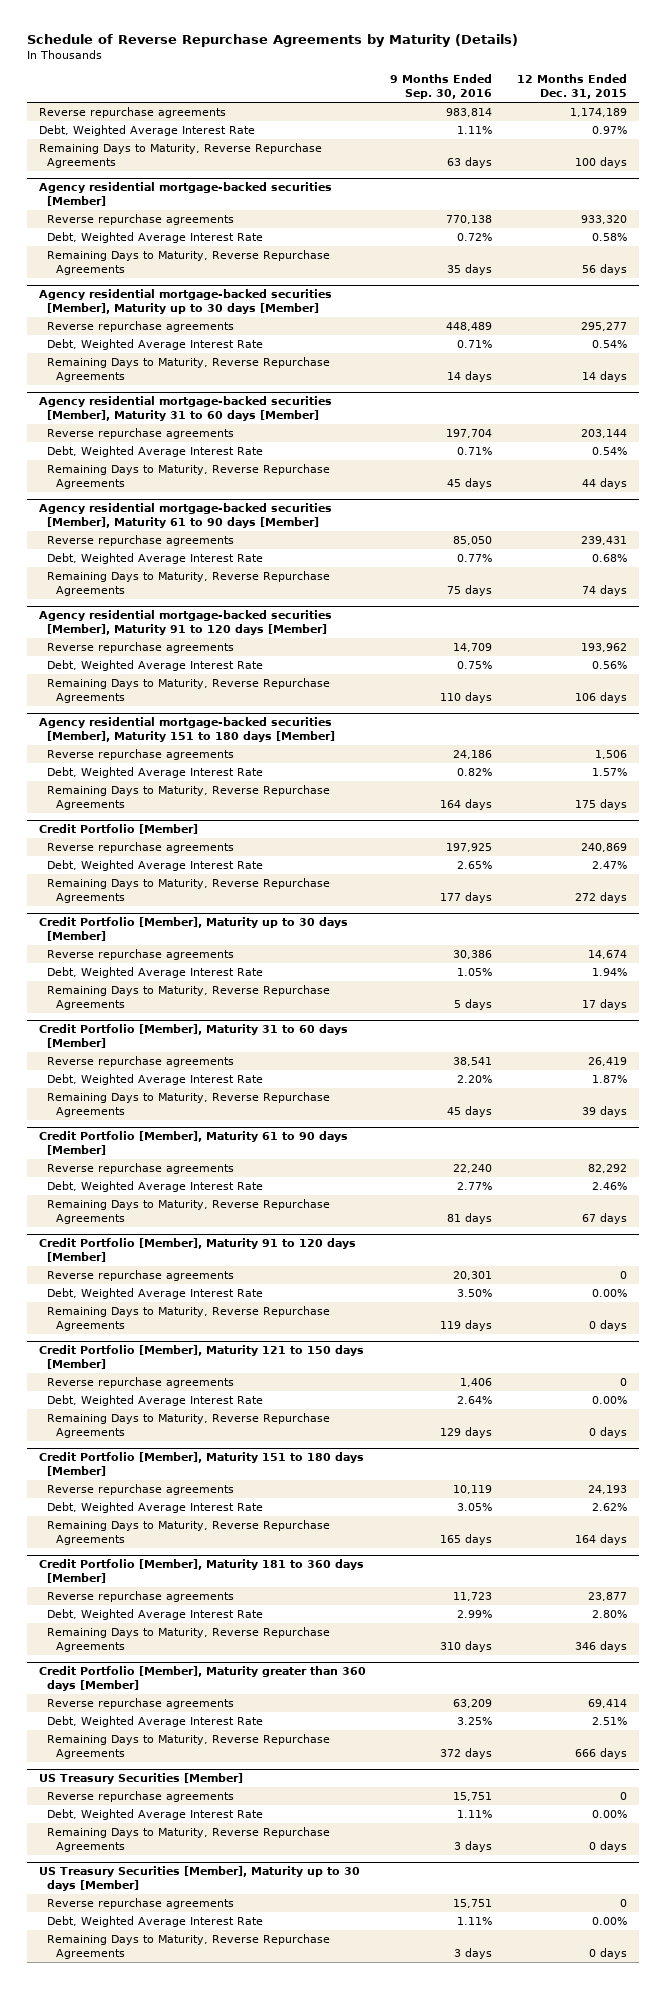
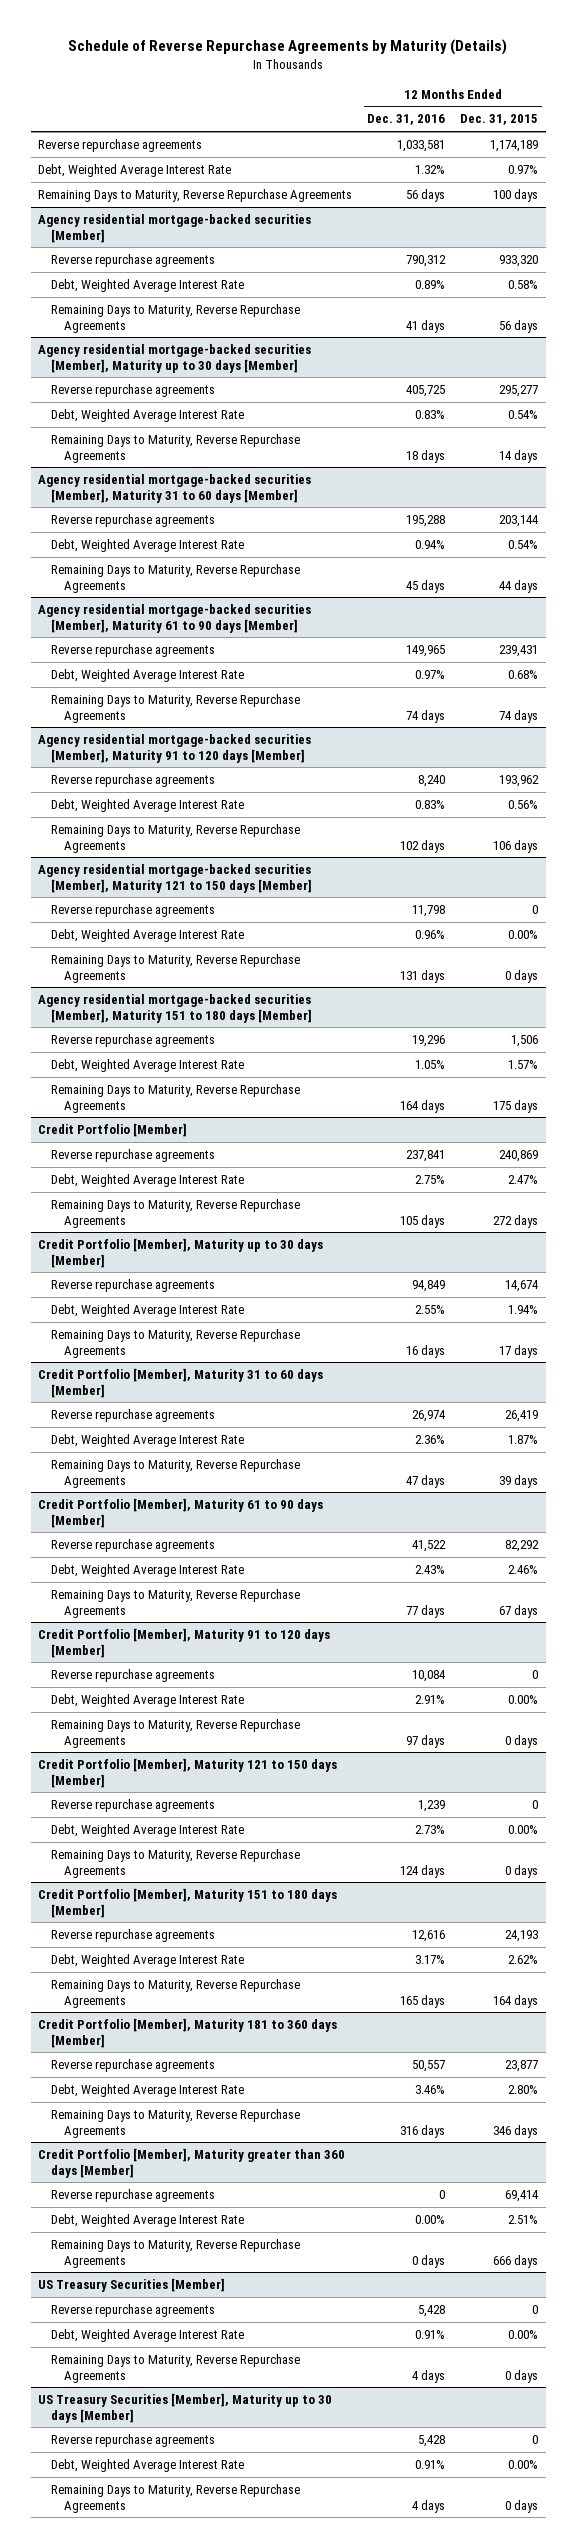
- | 9 Months Ended Sep. 30, 2016 | 12 Months Ended Dec. 31, 2015
+ | 12 Months Ended Dec. 31, 2016 | 12 Months Ended Dec. 31, 2015
+ Agency residential mortgage-backed securities [Member], Maturity 121 to 150 days [Member]
+ Reverse repurchase agreements | 11,798 | 0
+ Debt, Weighted Average Interest Rate | 0.96% | 0.00%
+ Remaining Days to Maturity, Reverse Repurchase Agreements | 131 days | 0 days

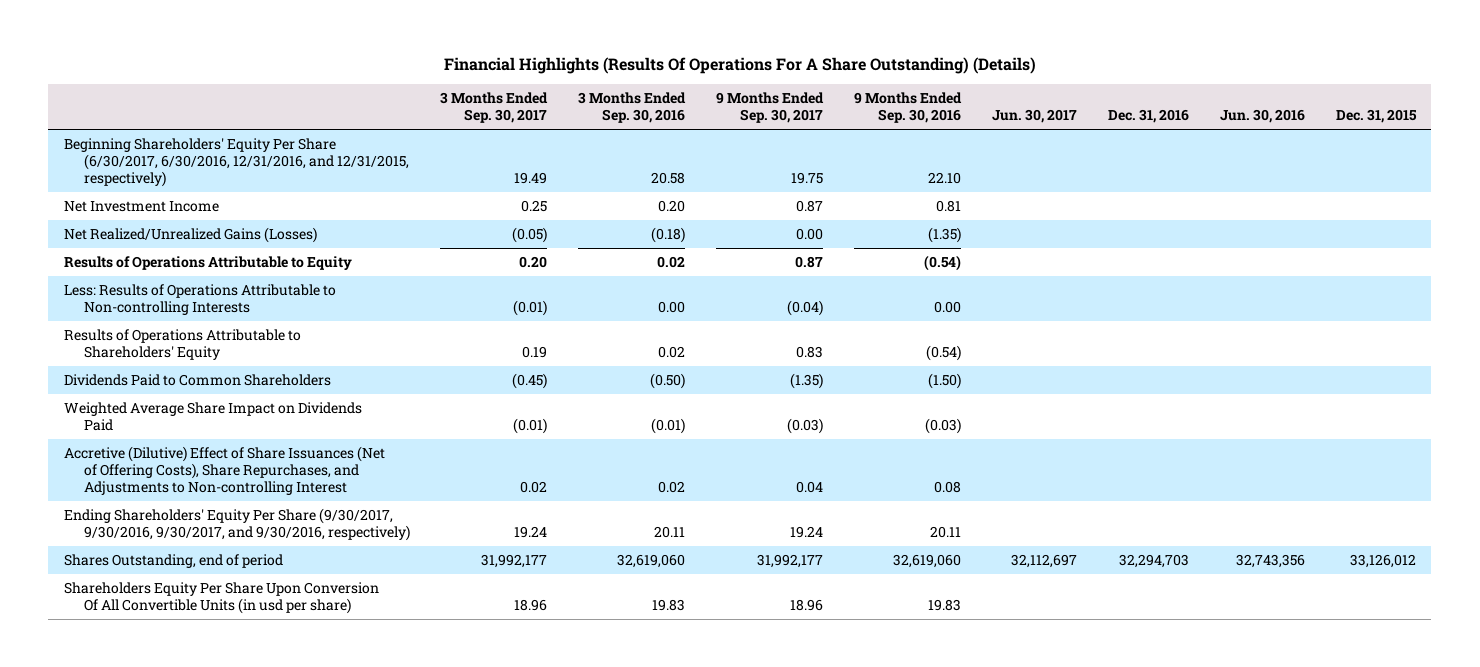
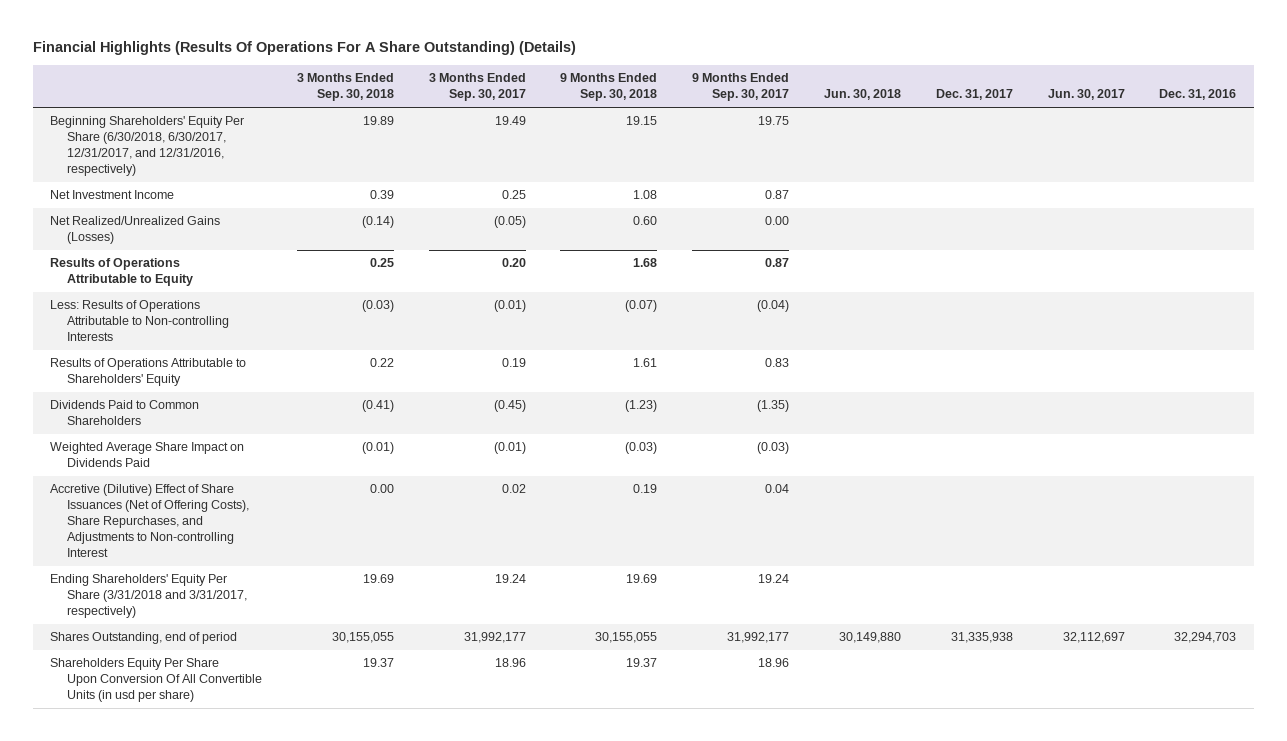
- | 3 Months Ended Sep. 30, 2017 | 3 Months Ended Sep. 30, 2016 | 9 Months Ended Sep. 30, 2017 | 9 Months Ended Sep. 30, 2016 | Jun. 30, 2017 | Dec. 31, 2016 | Jun. 30, 2016 | Dec. 31, 2015
+ | 3 Months Ended Sep. 30, 2018 | 3 Months Ended Sep. 30, 2017 | 9 Months Ended Sep. 30, 2018 | 9 Months Ended Sep. 30, 2017 | Jun. 30, 2018 | Dec. 31, 2017 | Jun. 30, 2017 | Dec. 31, 2016
- Beginning Shareholders' Equity Per Share (6/30/2017, 6/30/2016, 12/31/2016, and 12/31/2015, respectively) | 19.49 | 20.58 | 19.75 | 22.10 | | | |
+ Beginning Shareholders' Equity Per Share (6/30/2018, 6/30/2017, 12/31/2017, and 12/31/2016, respectively) | 19.89 | 19.49 | 19.15 | 19.75 | | | |
- Ending Shareholders' Equity Per Share (9/30/2017, 9/30/2016, 9/30/2017, and 9/30/2016, respectively) | 19.24 | 20.11 | 19.24 | 20.11 | | | |
+ Ending Shareholders' Equity Per Share (3/31/2018 and 3/31/2017, respectively) | 19.69 | 19.24 | 19.69 | 19.24 | | | |

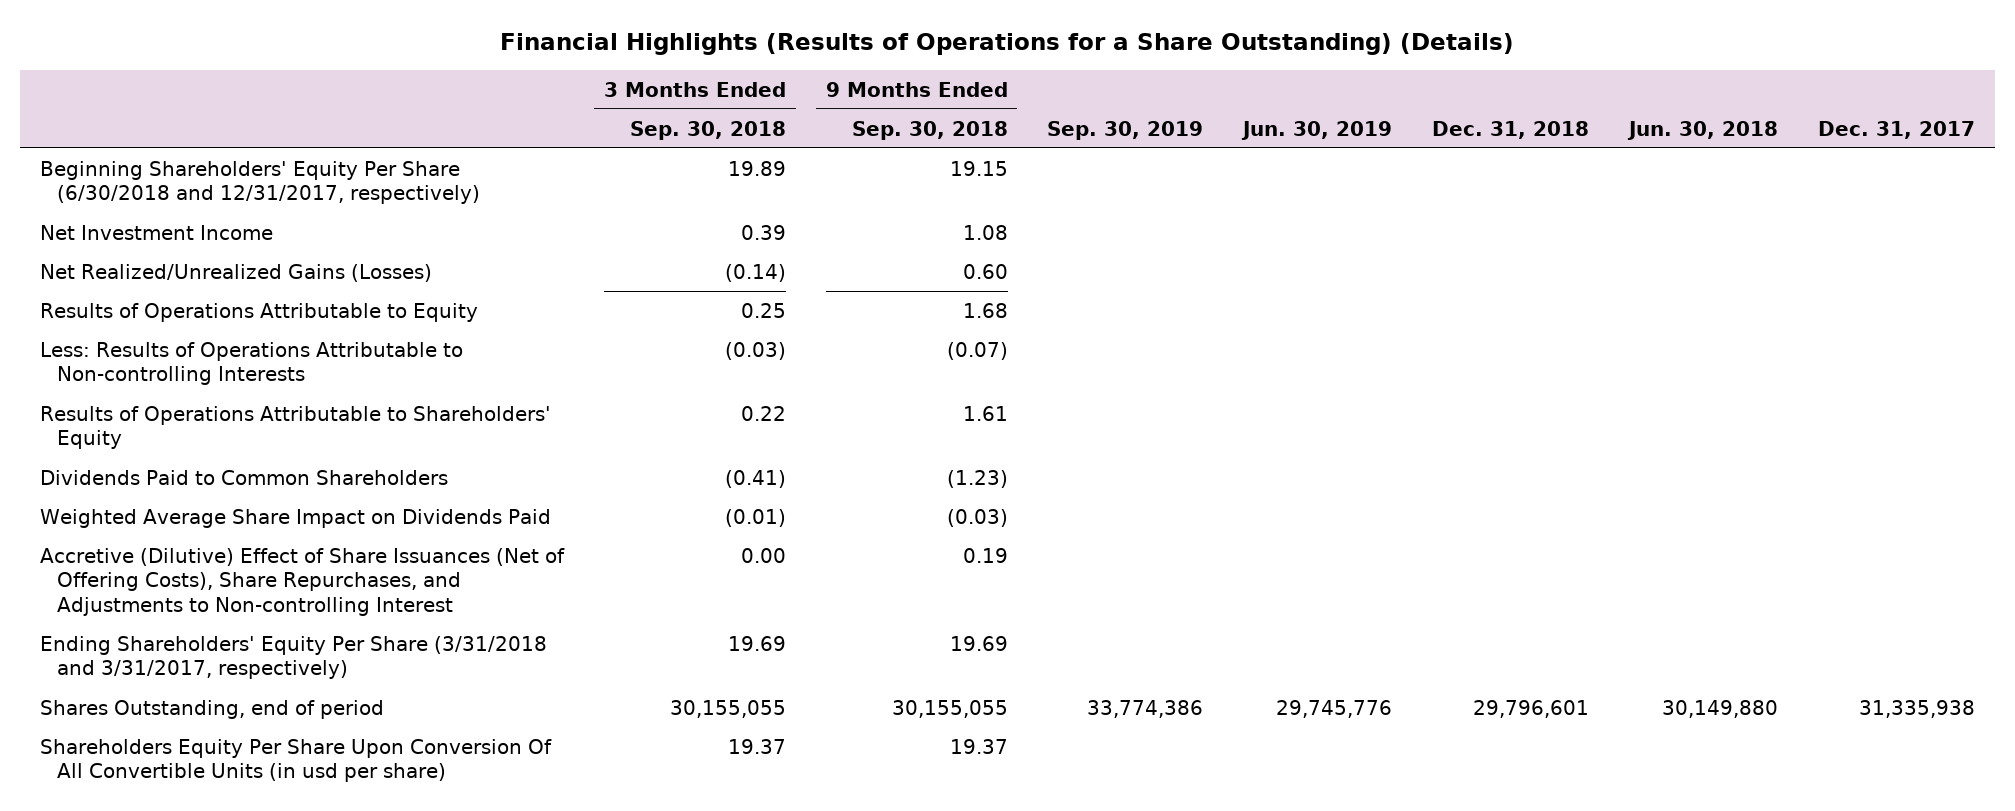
- Financial Highlights (Results Of Operations For A Share Outstanding) (Details)
+ Financial Highlights (Results of Operations for a Share Outstanding) (Details)
- | 3 Months Ended Sep. 30, 2018 | 3 Months Ended Sep. 30, 2017 | 9 Months Ended Sep. 30, 2018 | 9 Months Ended Sep. 30, 2017 | Jun. 30, 2018 | Dec. 31, 2017 | Jun. 30, 2017 | Dec. 31, 2016
+ | 3 Months Ended Sep. 30, 2018 | 9 Months Ended Sep. 30, 2018 | Sep. 30, 2019 | Jun. 30, 2019 | Dec. 31, 2018 | Jun. 30, 2018 | Dec. 31, 2017
- Beginning Shareholders' Equity Per Share (6/30/2018, 6/30/2017, 12/31/2017, and 12/31/2016, respectively) | 19.89 | 19.49 | 19.15 | 19.75 | | | |
+ Beginning Shareholders' Equity Per Share (6/30/2018 and 12/31/2017, respectively) | 19.89 | 19.15 | | | | |

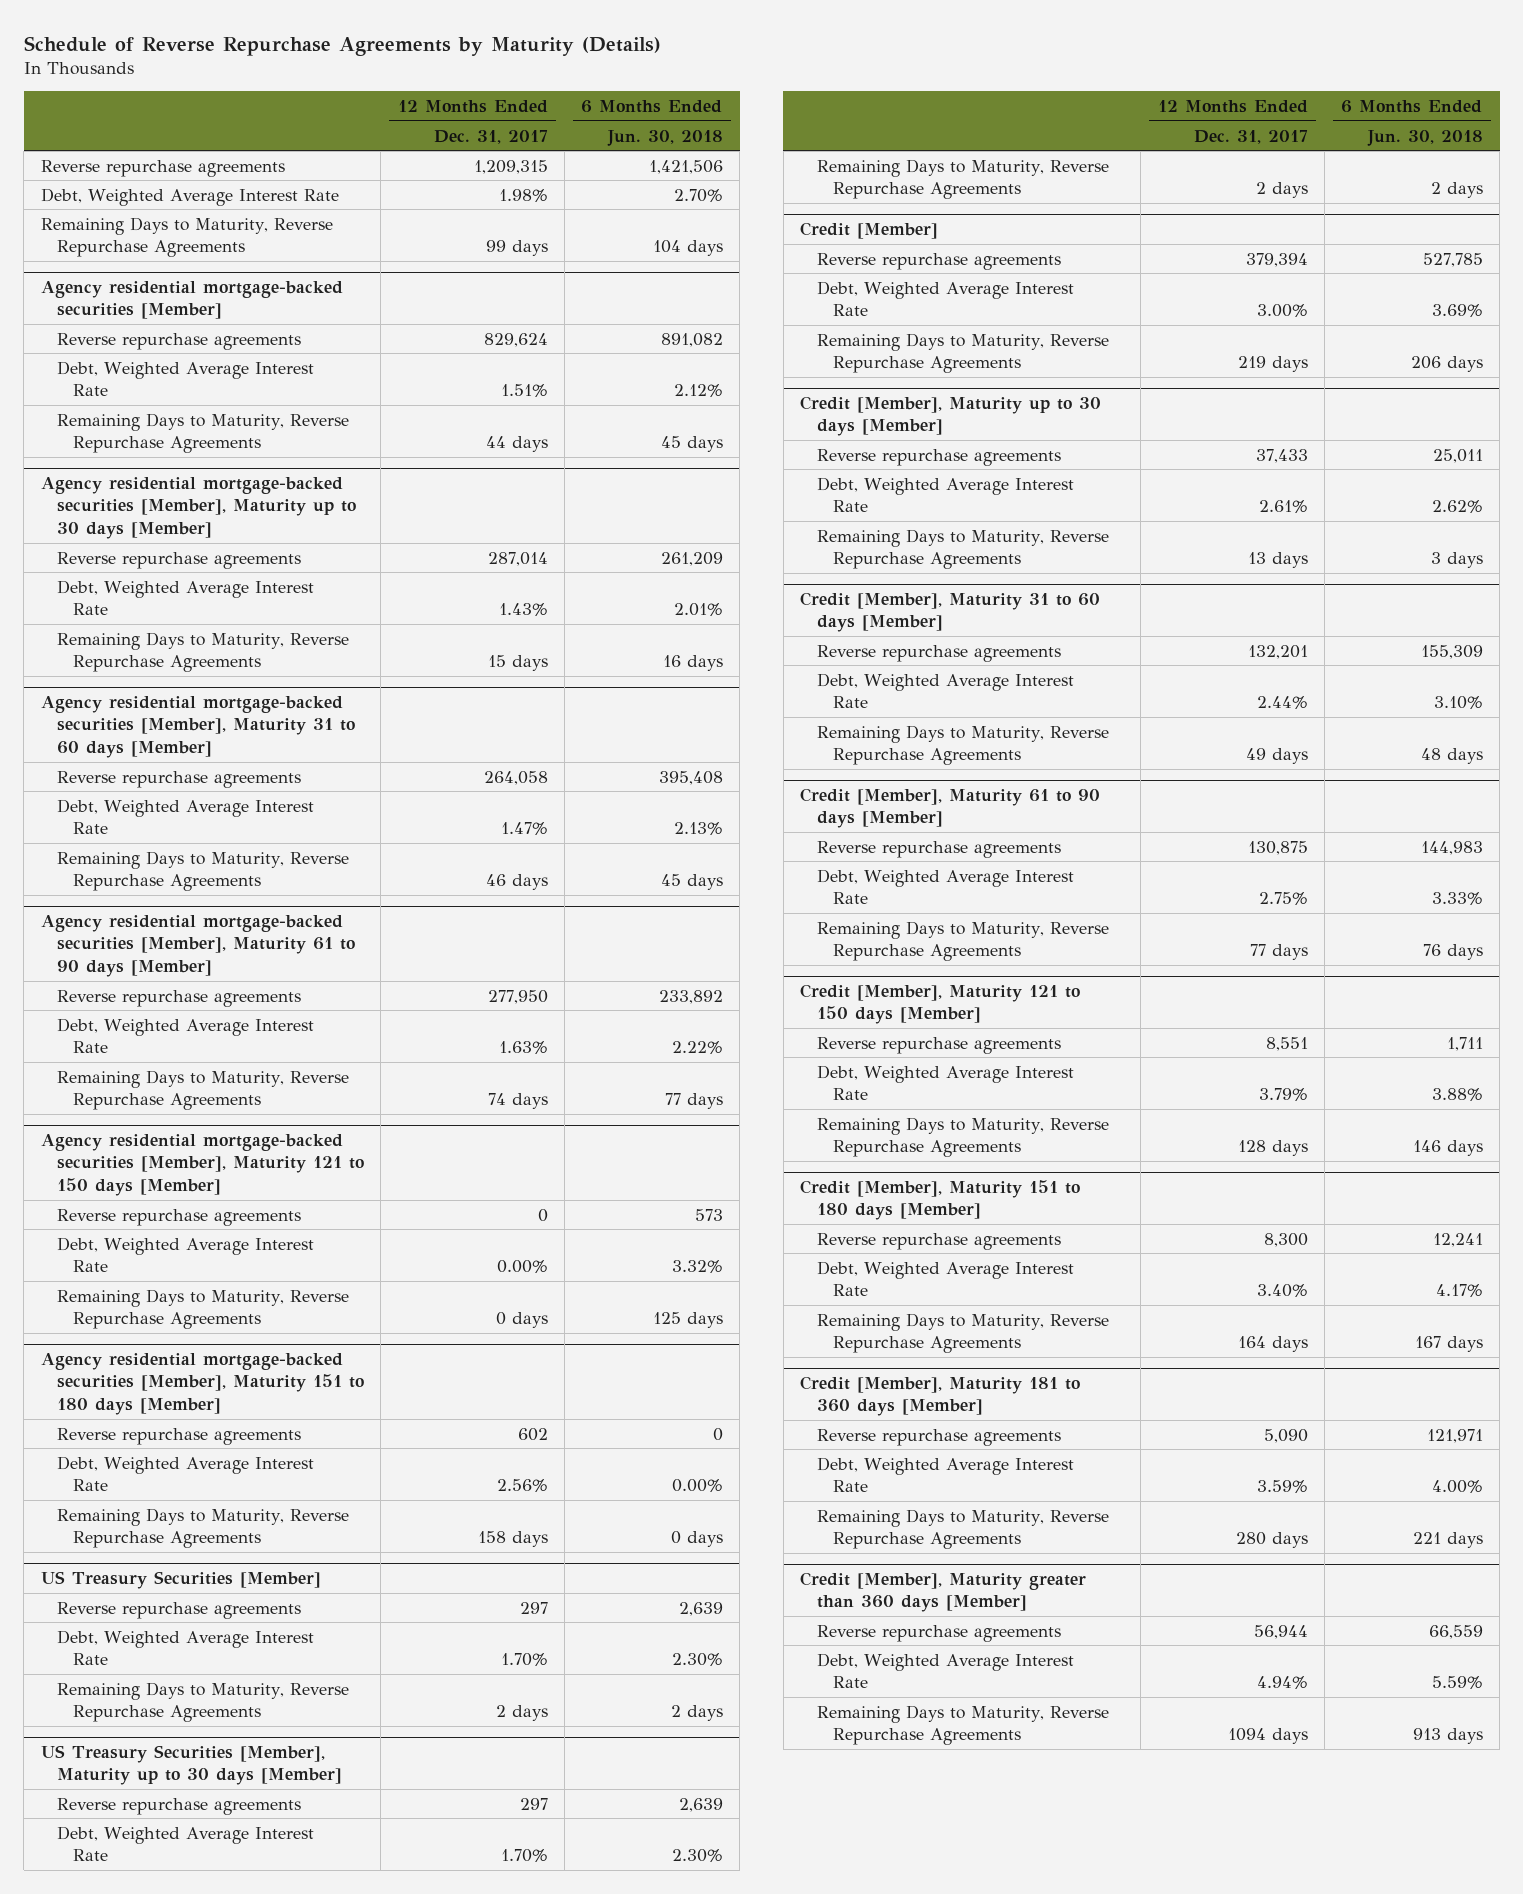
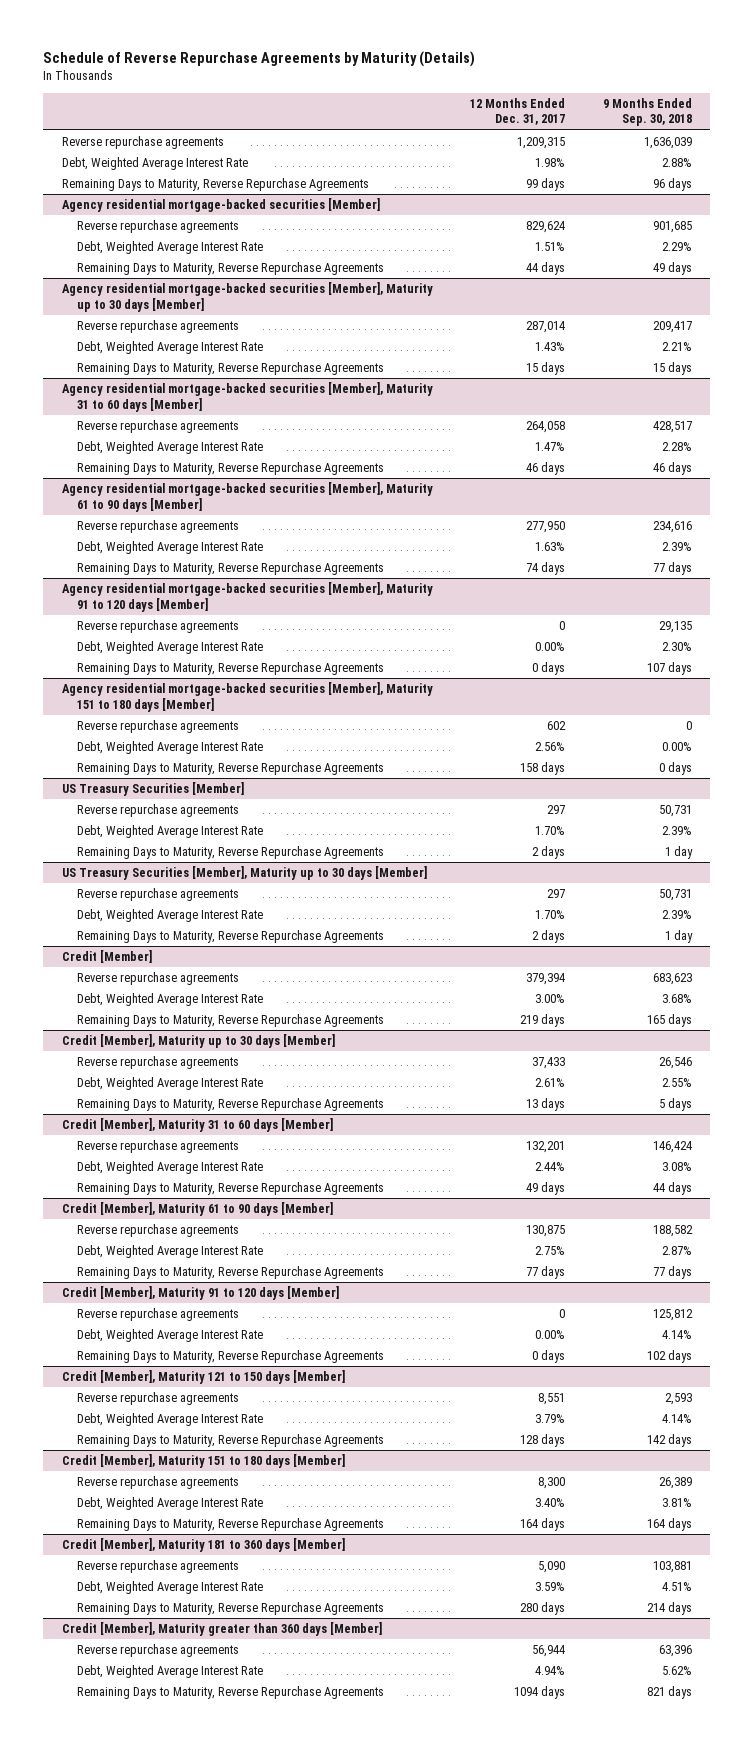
- | 12 Months Ended Dec. 31, 2017 | 6 Months Ended Jun. 30, 2018
+ | 12 Months Ended Dec. 31, 2017 | 9 Months Ended Sep. 30, 2018
- Agency residential mortgage-backed securities [Member], Maturity 121 to 150 days [Member]
+ Agency residential mortgage-backed securities [Member], Maturity 91 to 120 days [Member]
+ Credit [Member], Maturity 91 to 120 days [Member]
+ Reverse repurchase agreements | 0 | 125,812
+ Debt, Weighted Average Interest Rate | 0.00% | 4.14%
+ Remaining Days to Maturity, Reverse Repurchase Agreements | 0 days | 102 days

